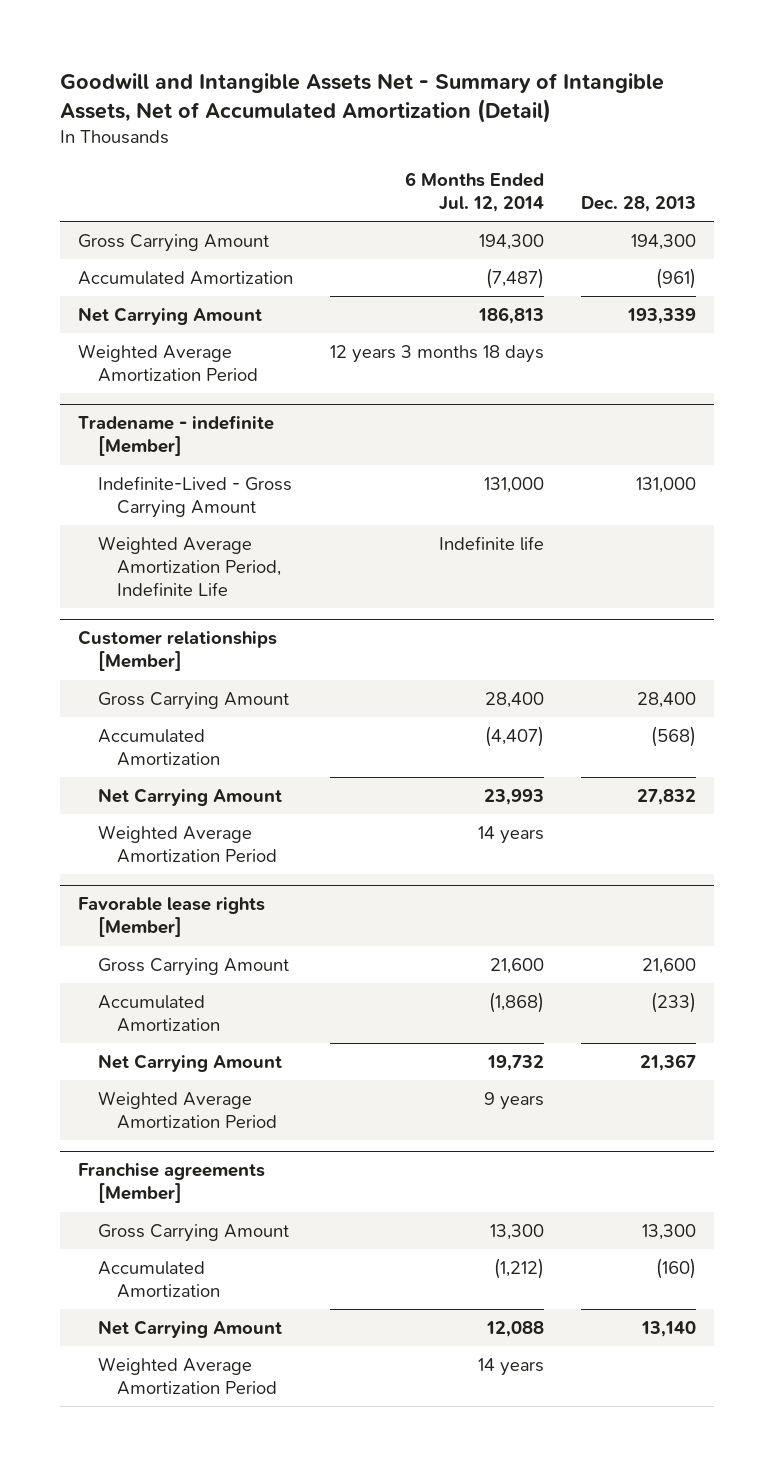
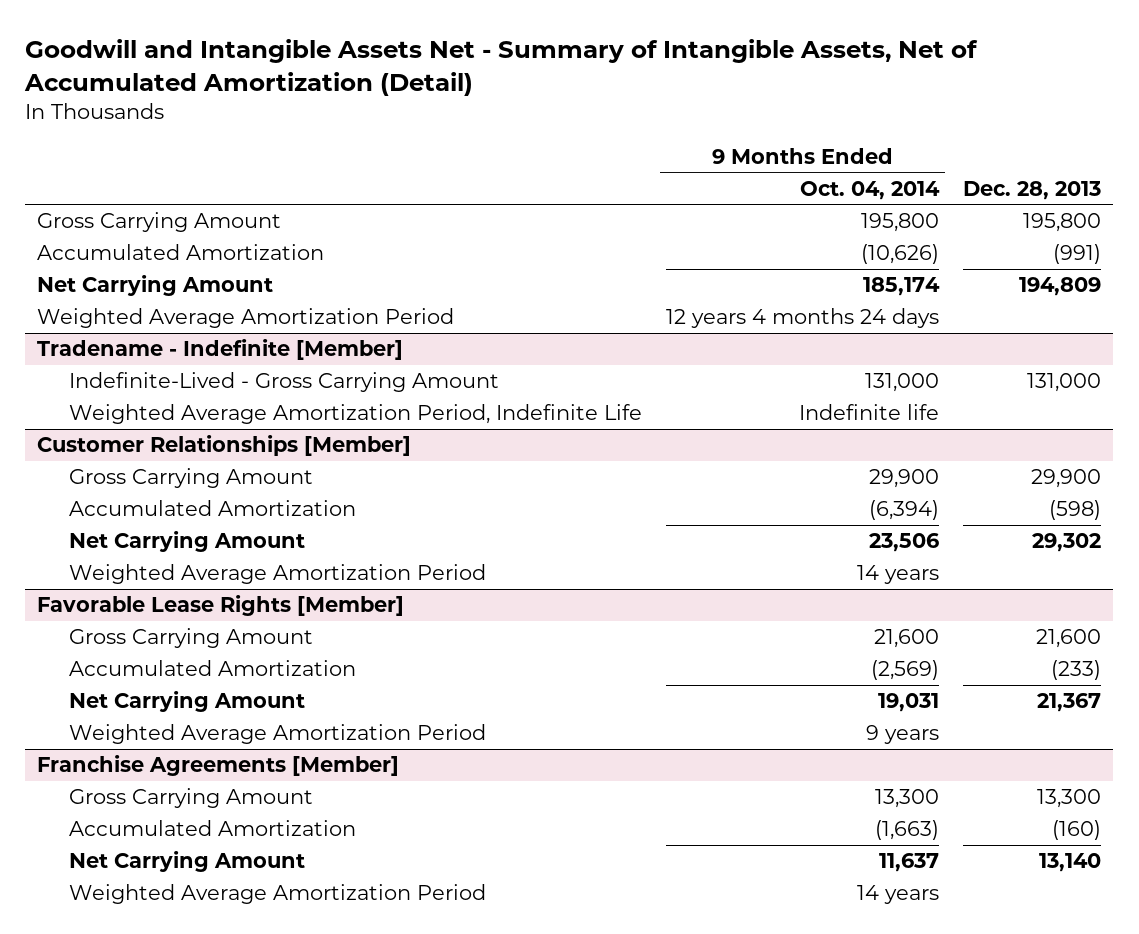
- | 6 Months Ended Jul. 12, 2014 | Dec. 28, 2013
+ | 9 Months Ended Oct. 04, 2014 | Dec. 28, 2013
- Gross Carrying Amount | 194,300 | 194,300
- Accumulated Amortization | (7,487) | (961)
- Net Carrying Amount | 186,813 | 193,339
+ Gross Carrying Amount | 195,800 | 195,800
+ Accumulated Amortization | (10,626) | (991)
+ Net Carrying Amount | 185,174 | 194,809
- Tradename - indefinite [Member]
+ Tradename - Indefinite [Member]
- Customer relationships [Member]
- Gross Carrying Amount | 28,400 | 28,400
- Accumulated Amortization | (4,407) | (568)
- Net Carrying Amount | 23,993 | 27,832
+ Customer Relationships [Member]
+ Gross Carrying Amount | 29,900 | 29,900
+ Accumulated Amortization | (6,394) | (598)
+ Net Carrying Amount | 23,506 | 29,302
- Favorable lease rights [Member]
+ Favorable Lease Rights [Member]
- Franchise agreements [Member]
+ Franchise Agreements [Member]

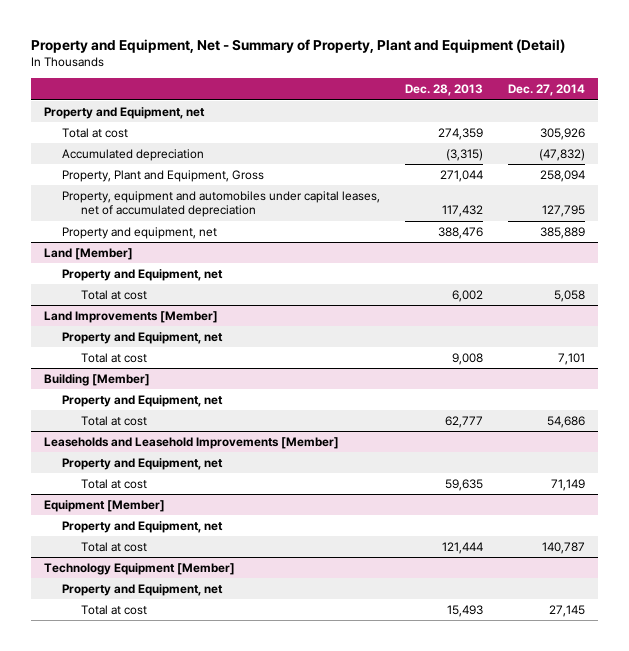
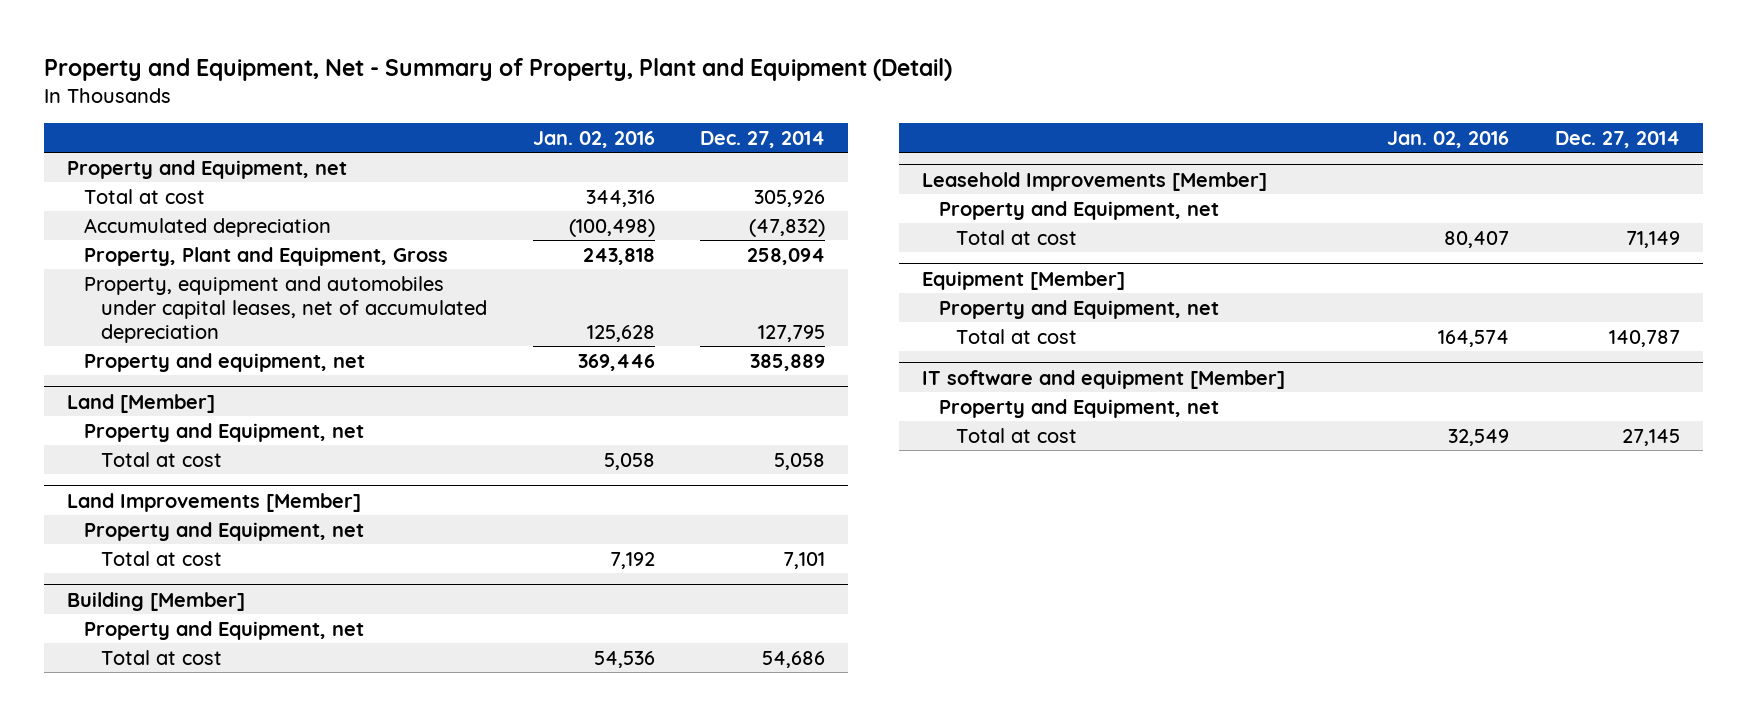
- | Dec. 28, 2013 | Dec. 27, 2014
+ | Jan. 02, 2016 | Dec. 27, 2014
- Leaseholds and Leasehold Improvements [Member]
+ Leasehold Improvements [Member]
- Technology Equipment [Member]
+ IT software and equipment [Member]

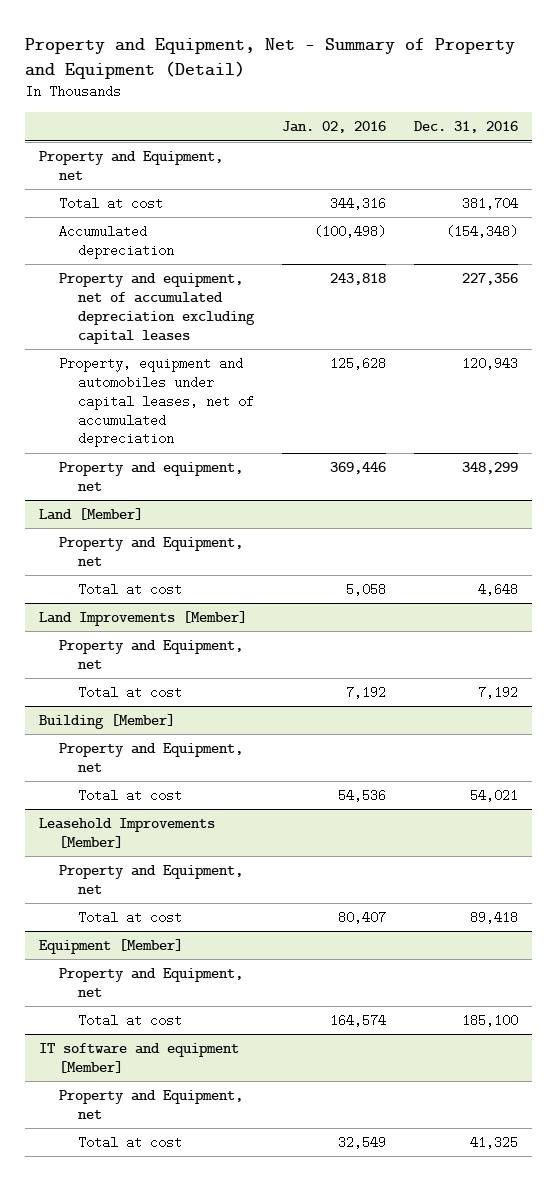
- Property and Equipment, Net - Summary of Property, Plant and Equipment (Detail)
+ Property and Equipment, Net - Summary of Property and Equipment (Detail)
- | Jan. 02, 2016 | Dec. 27, 2014
+ | Jan. 02, 2016 | Dec. 31, 2016
- Property, Plant and Equipment, Gross | 243,818 | 258,094
+ Property and equipment, net of accumulated depreciation excluding capital leases | 243,818 | 227,356

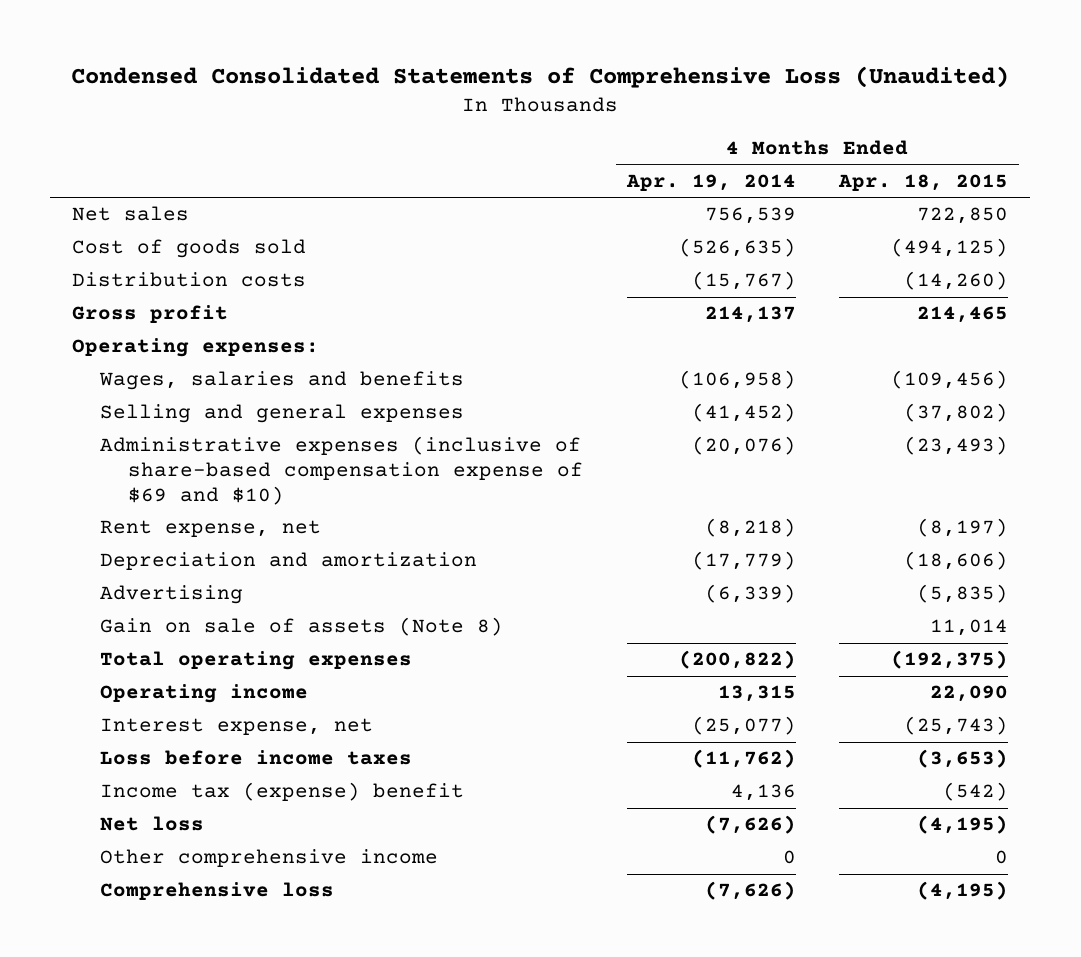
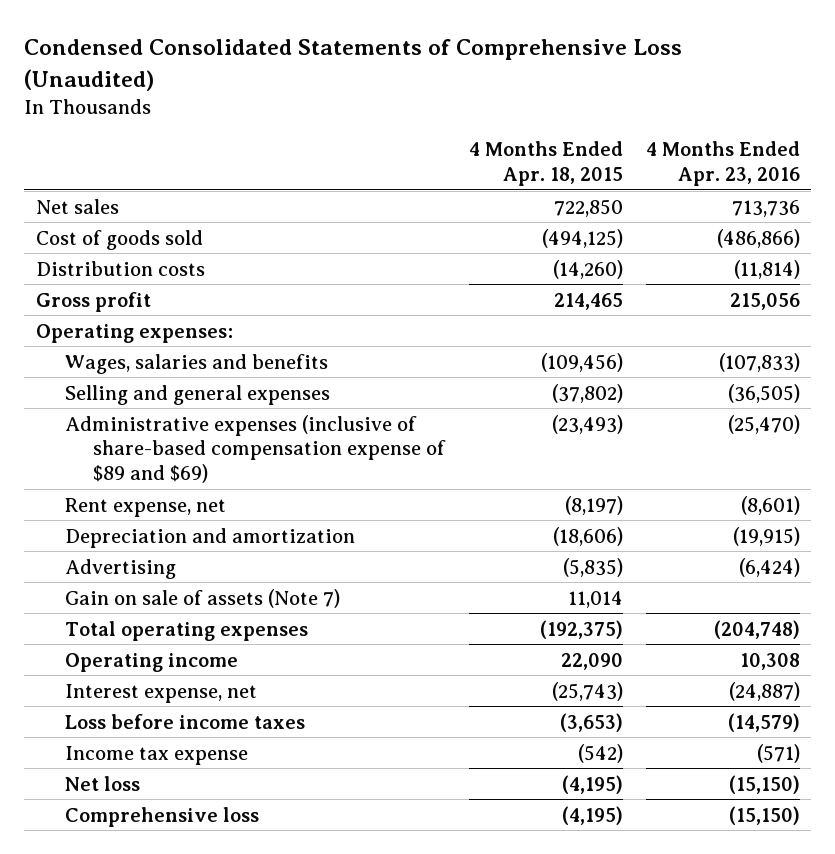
- | 4 Months Ended Apr. 19, 2014 | 4 Months Ended Apr. 18, 2015
+ | 4 Months Ended Apr. 18, 2015 | 4 Months Ended Apr. 23, 2016
- Administrative expenses (inclusive of share-based compensation expense of $69 and $10) | (20,076) | (23,493)
+ Administrative expenses (inclusive of share-based compensation expense of $89 and $69) | (23,493) | (25,470)
- Gain on sale of assets (Note 8) | | 11,014
+ Gain on sale of assets (Note 7) | 11,014 |
- Income tax (expense) benefit | 4,136 | (542)
+ Income tax expense | (542) | (571)
- Other comprehensive income | 0 | 0

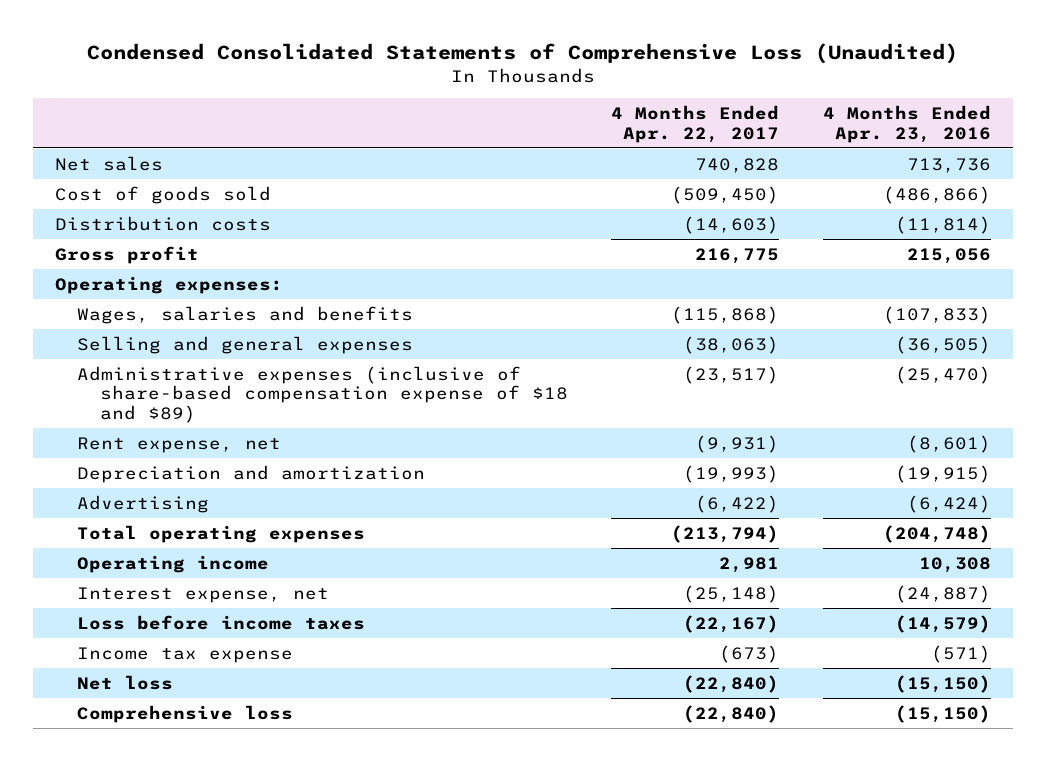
- | 4 Months Ended Apr. 18, 2015 | 4 Months Ended Apr. 23, 2016
+ | 4 Months Ended Apr. 22, 2017 | 4 Months Ended Apr. 23, 2016
- Administrative expenses (inclusive of share-based compensation expense of $89 and $69) | (23,493) | (25,470)
+ Administrative expenses (inclusive of share-based compensation expense of $18 and $89) | (23,517) | (25,470)
- Gain on sale of assets (Note 7) | 11,014 |

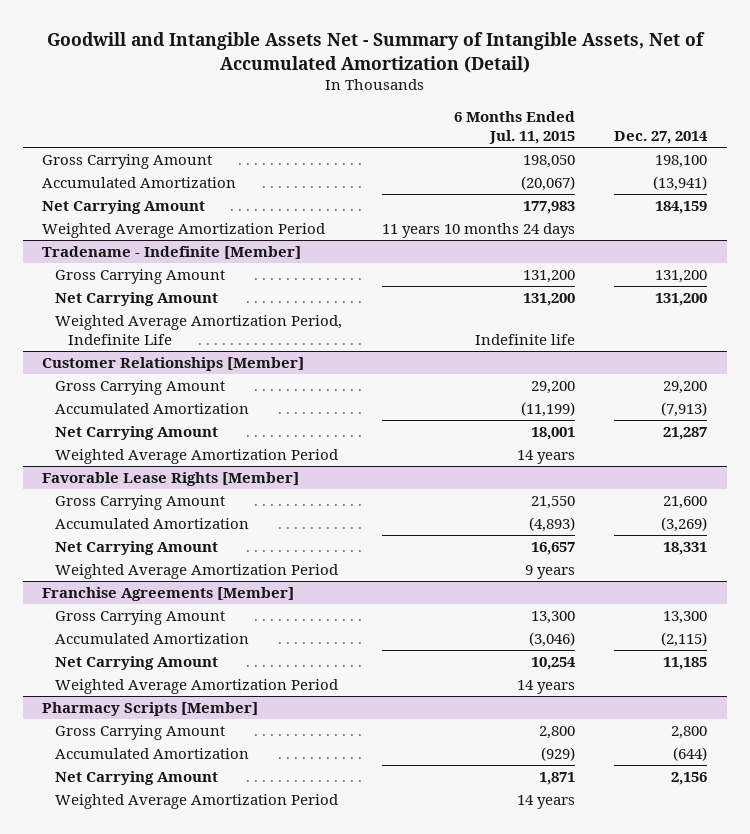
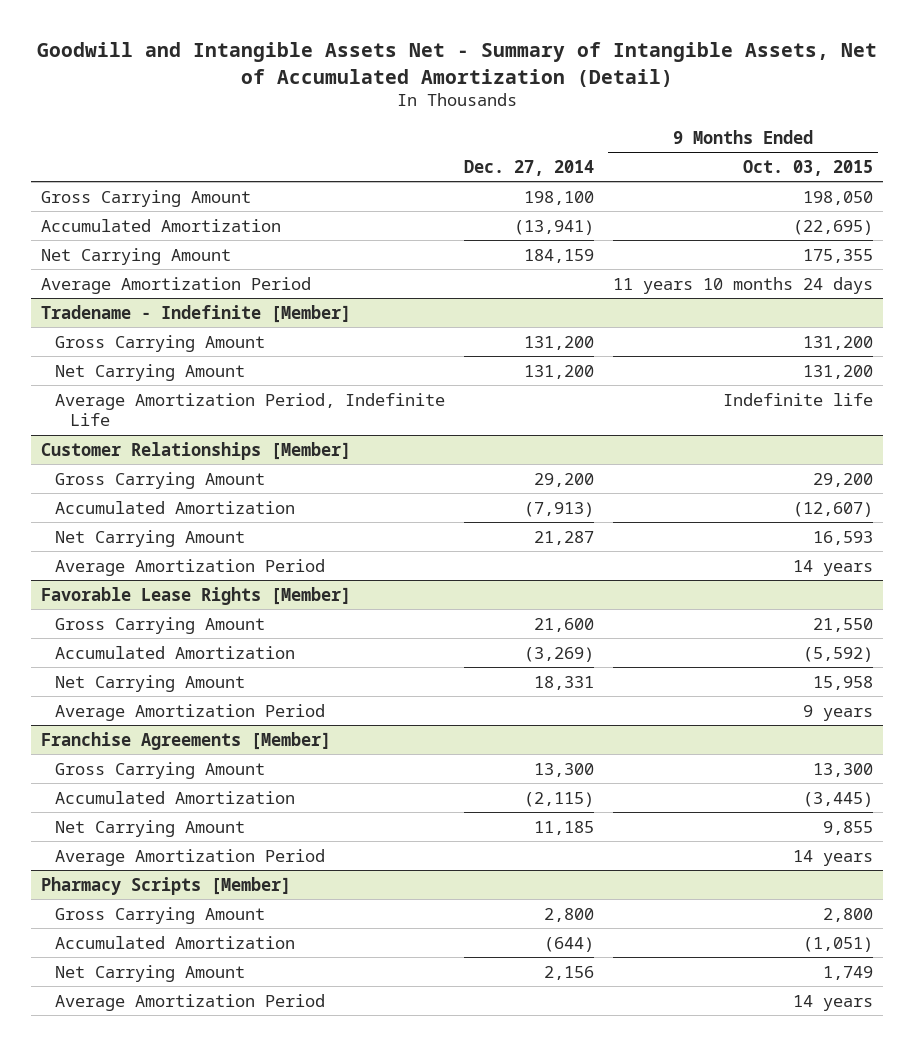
- | 6 Months Ended Jul. 11, 2015 | Dec. 27, 2014
+ | Dec. 27, 2014 | 9 Months Ended Oct. 03, 2015
- Weighted Average Amortization Period | 11 years 10 months 24 days |
+ Average Amortization Period | | 11 years 10 months 24 days
@ Tradename - Indefinite [Member]
- Weighted Average Amortization Period, Indefinite Life | Indefinite life |
+ Average Amortization Period, Indefinite Life | | Indefinite life
@ Customer Relationships [Member]
- Weighted Average Amortization Period | 14 years |
+ Average Amortization Period | | 14 years
@ Favorable Lease Rights [Member]
- Weighted Average Amortization Period | 9 years |
+ Average Amortization Period | | 9 years
@ Franchise Agreements [Member]
- Weighted Average Amortization Period | 14 years |
+ Average Amortization Period | | 14 years
@ Pharmacy Scripts [Member]
- Weighted Average Amortization Period | 14 years |
+ Average Amortization Period | | 14 years

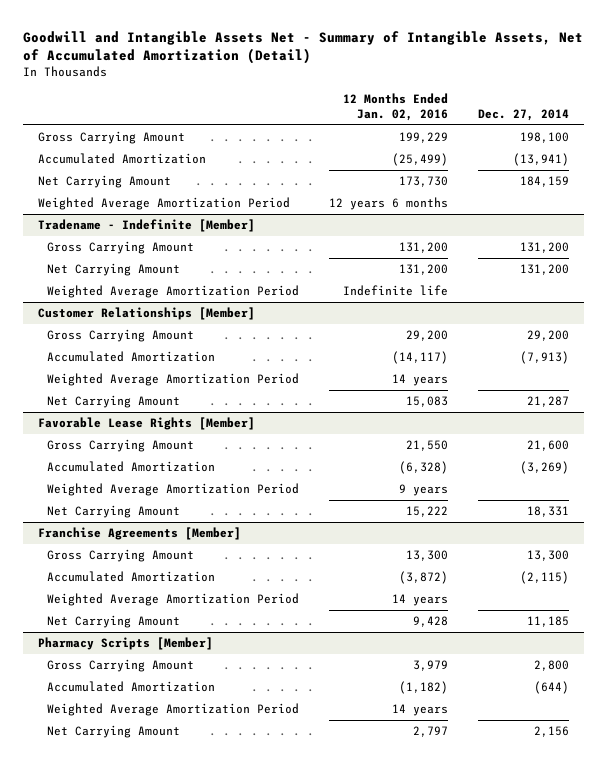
- | Dec. 27, 2014 | 9 Months Ended Oct. 03, 2015
+ | 12 Months Ended Jan. 02, 2016 | Dec. 27, 2014
- Average Amortization Period | | 11 years 10 months 24 days
+ Weighted Average Amortization Period | 12 years 6 months |
@ Tradename - Indefinite [Member]
- Average Amortization Period, Indefinite Life | | Indefinite life
+ Weighted Average Amortization Period | Indefinite life |
@ Customer Relationships [Member]
+ Weighted Average Amortization Period | 14 years |
- Average Amortization Period | | 14 years
@ Favorable Lease Rights [Member]
+ Weighted Average Amortization Period | 9 years |
- Average Amortization Period | | 9 years
@ Franchise Agreements [Member]
+ Weighted Average Amortization Period | 14 years |
- Average Amortization Period | | 14 years
@ Pharmacy Scripts [Member]
+ Weighted Average Amortization Period | 14 years |
- Average Amortization Period | | 14 years

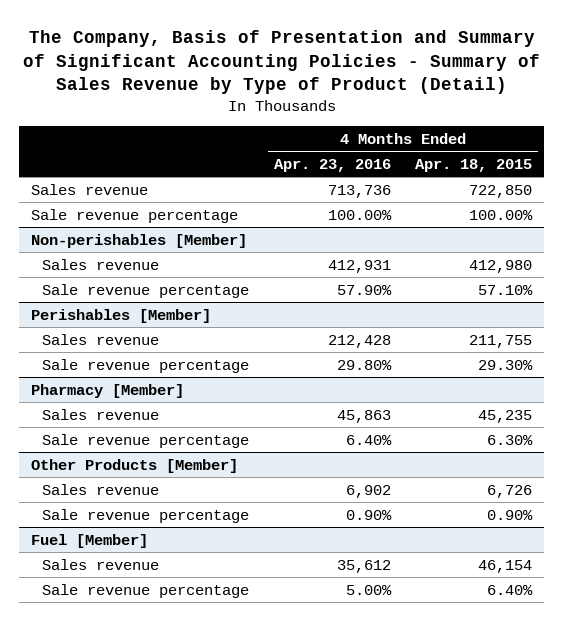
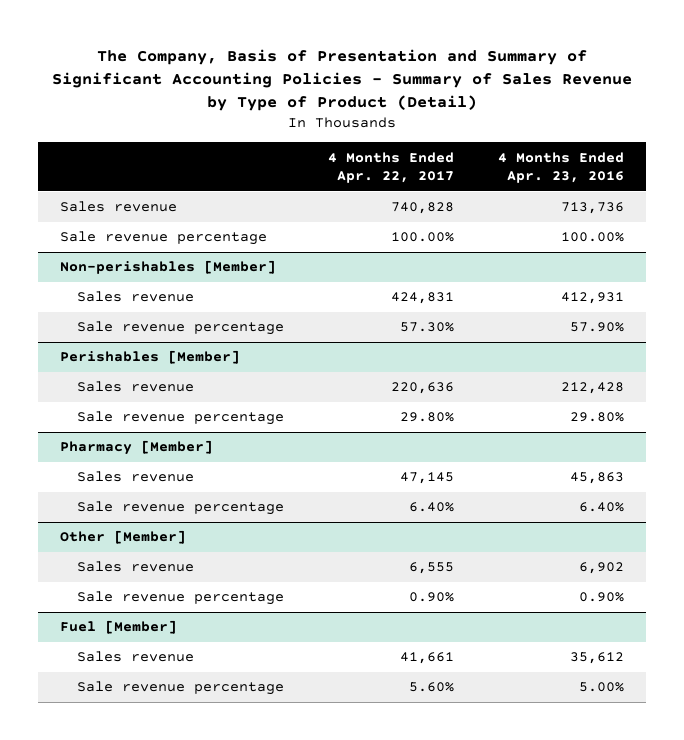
- | 4 Months Ended Apr. 23, 2016 | 4 Months Ended Apr. 18, 2015
+ | 4 Months Ended Apr. 22, 2017 | 4 Months Ended Apr. 23, 2016
- Other Products [Member]
+ Other [Member]

